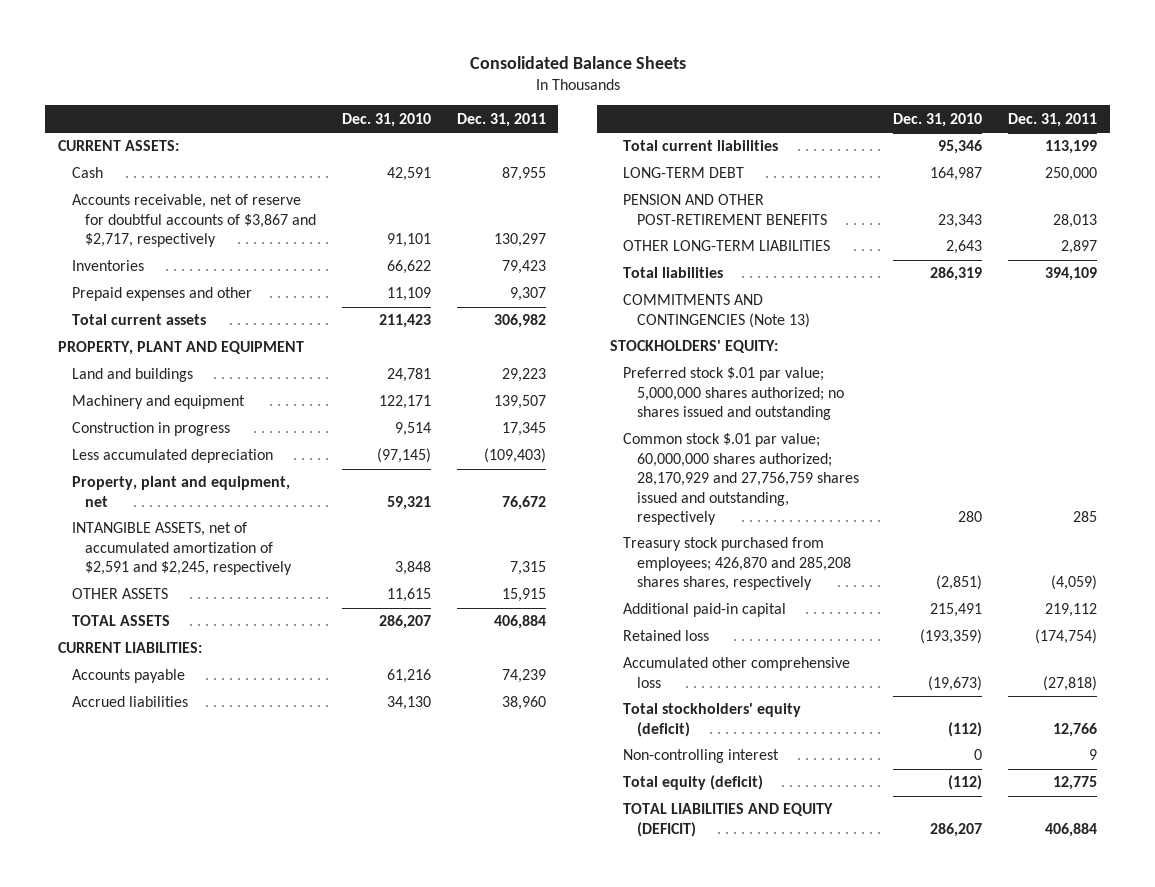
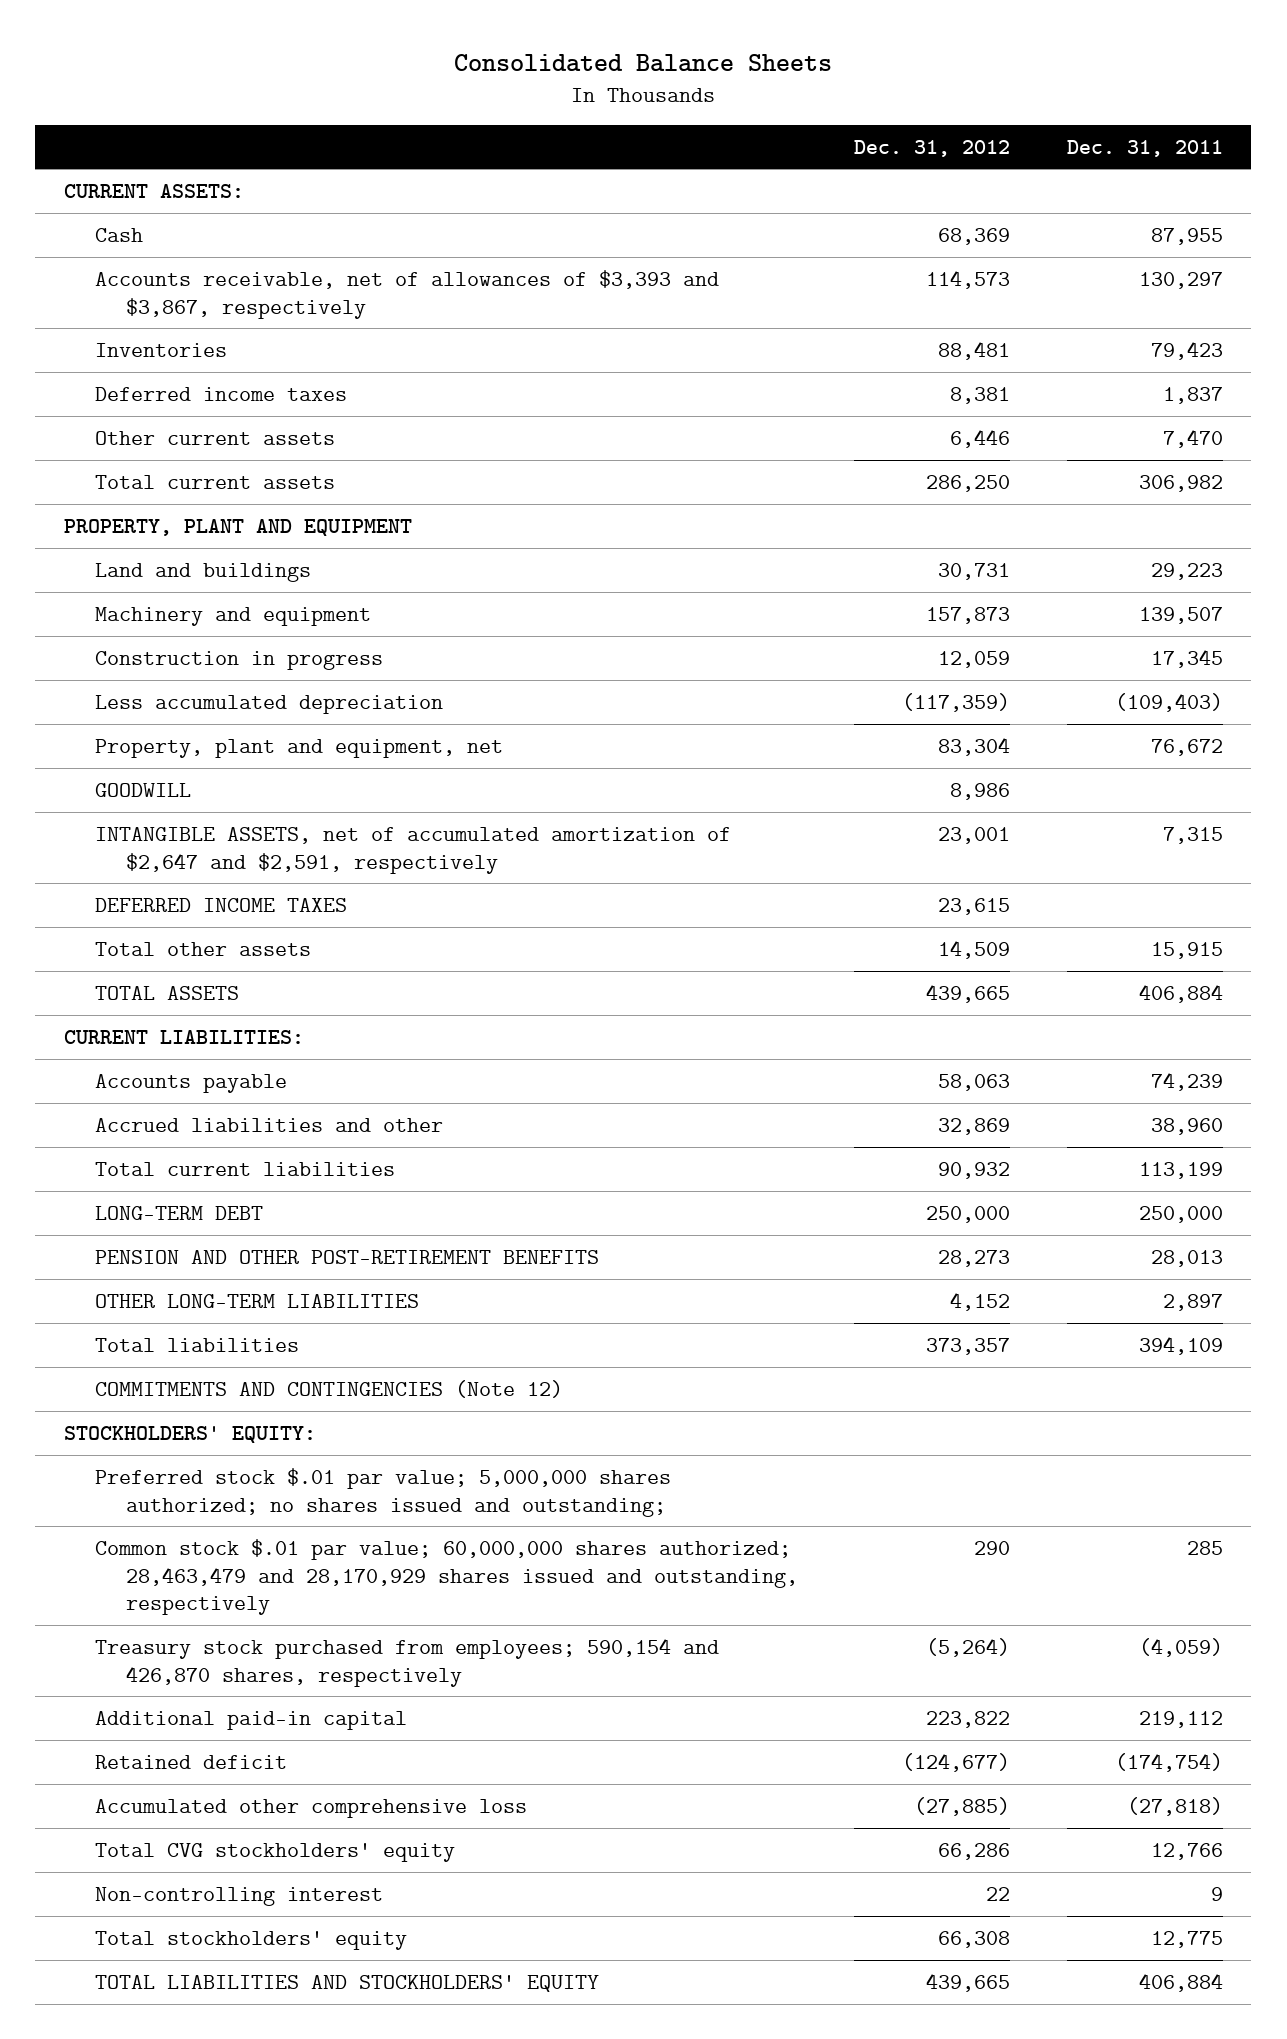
- | Dec. 31, 2010 | Dec. 31, 2011
+ | Dec. 31, 2012 | Dec. 31, 2011
- Accounts receivable, net of reserve for doubtful accounts of $3,867 and $2,717, respectively | 91,101 | 130,297
+ Accounts receivable, net of allowances of $3,393 and $3,867, respectively | 114,573 | 130,297
- Prepaid expenses and other | 11,109 | 9,307
+ Deferred income taxes | 8,381 | 1,837
+ Other current assets | 6,446 | 7,470
- INTANGIBLE ASSETS, net of accumulated amortization of $2,591 and $2,245, respectively | 3,848 | 7,315
- OTHER ASSETS | 11,615 | 15,915
+ GOODWILL | 8,986 |
+ INTANGIBLE ASSETS, net of accumulated amortization of $2,647 and $2,591, respectively | 23,001 | 7,315
+ DEFERRED INCOME TAXES | 23,615 |
+ Total other assets | 14,509 | 15,915
- Accrued liabilities | 34,130 | 38,960
+ Accrued liabilities and other | 32,869 | 38,960
- COMMITMENTS AND CONTINGENCIES (Note 13)
+ COMMITMENTS AND CONTINGENCIES (Note 12)
- Preferred stock $.01 par value; 5,000,000 shares authorized; no shares issued and outstanding
- Common stock $.01 par value; 60,000,000 shares authorized; 28,170,929 and 27,756,759 shares issued and outstanding, respectively | 280 | 285
- Treasury stock purchased from employees; 426,870 and 285,208 shares shares, respectively | (2,851) | (4,059)
+ Preferred stock $.01 par value; 5,000,000 shares authorized; no shares issued and outstanding;
+ Common stock $.01 par value; 60,000,000 shares authorized; 28,463,479 and 28,170,929 shares issued and outstanding, respectively | 290 | 285
+ Treasury stock purchased from employees; 590,154 and 426,870 shares, respectively | (5,264) | (4,059)
- Retained loss | (193,359) | (174,754)
+ Retained deficit | (124,677) | (174,754)
- Total stockholders' equity (deficit) | (112) | 12,766
+ Total CVG stockholders' equity | 66,286 | 12,766
- Total equity (deficit) | (112) | 12,775
- TOTAL LIABILITIES AND EQUITY (DEFICIT) | 286,207 | 406,884
+ Total stockholders' equity | 66,308 | 12,775
+ TOTAL LIABILITIES AND STOCKHOLDERS' EQUITY | 439,665 | 406,884

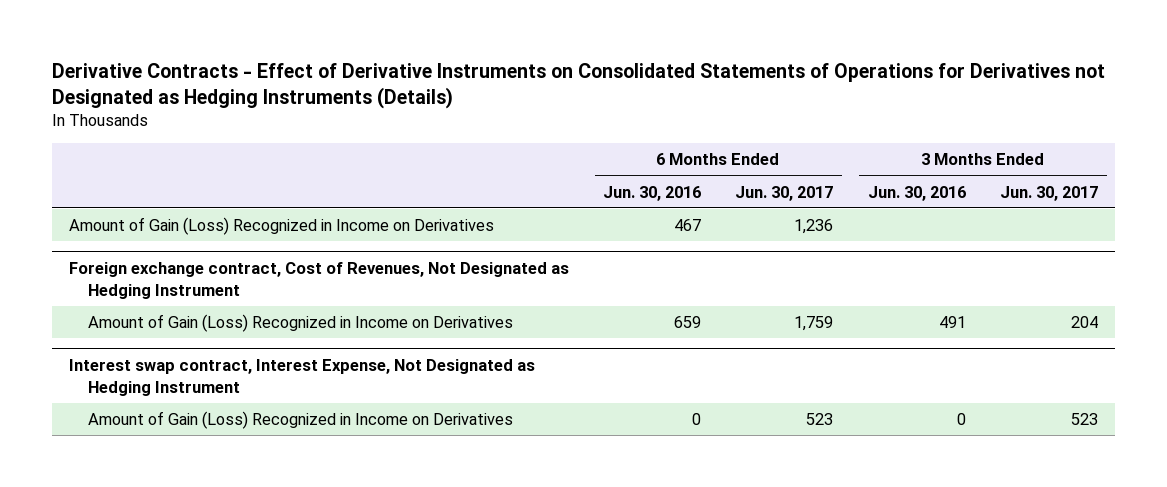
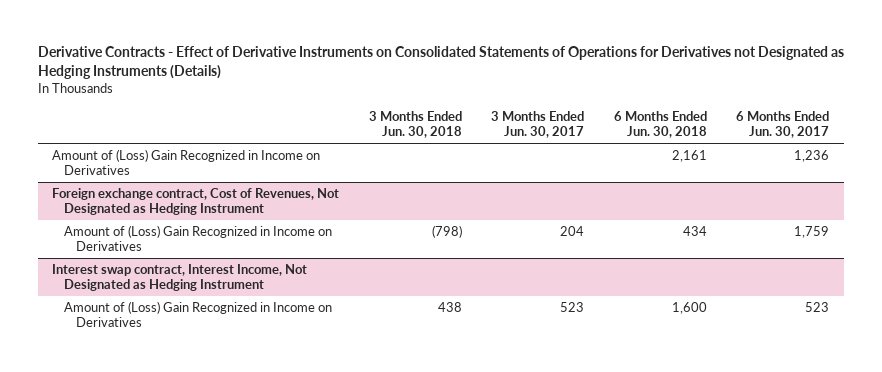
- | 6 Months Ended Jun. 30, 2016 | 6 Months Ended Jun. 30, 2017 | 3 Months Ended Jun. 30, 2016 | 3 Months Ended Jun. 30, 2017
+ | 3 Months Ended Jun. 30, 2018 | 3 Months Ended Jun. 30, 2017 | 6 Months Ended Jun. 30, 2018 | 6 Months Ended Jun. 30, 2017
- Amount of Gain (Loss) Recognized in Income on Derivatives | 467 | 1,236 | |
+ Amount of (Loss) Gain Recognized in Income on Derivatives | | | 2,161 | 1,236
@ Foreign exchange contract, Cost of Revenues, Not Designated as Hedging Instrument
- Amount of Gain (Loss) Recognized in Income on Derivatives | 659 | 1,759 | 491 | 204
- Interest swap contract, Interest Expense, Not Designated as Hedging Instrument
- Amount of Gain (Loss) Recognized in Income on Derivatives | 0 | 523 | 0 | 523
@ Foreign exchange contract, Cost of Revenues, Not Designated as Hedging Instrument
+ Amount of (Loss) Gain Recognized in Income on Derivatives | (798) | 204 | 434 | 1,759
+ Interest swap contract, Interest Income, Not Designated as Hedging Instrument
+ Amount of (Loss) Gain Recognized in Income on Derivatives | 438 | 523 | 1,600 | 523

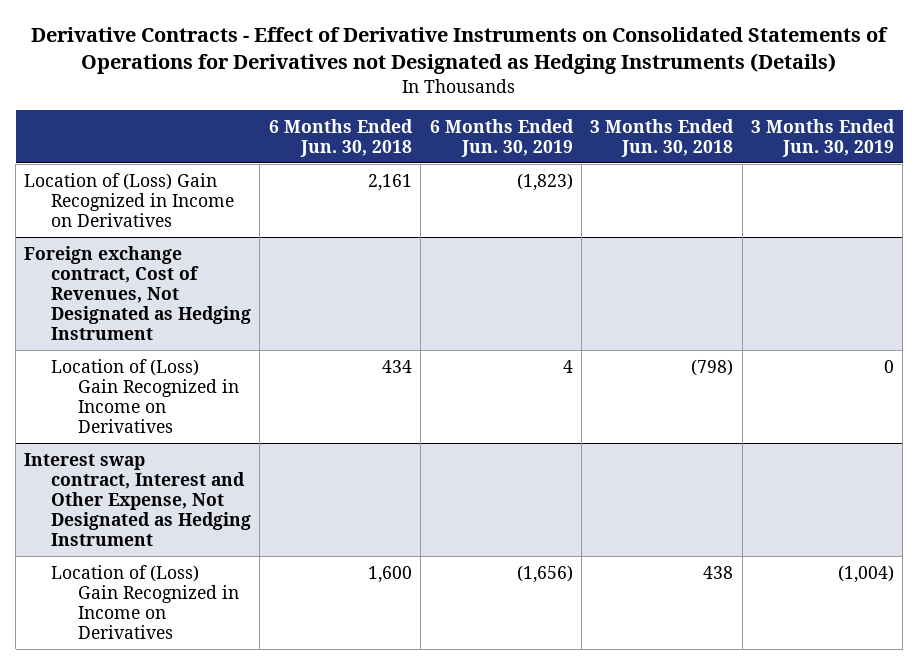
- | 3 Months Ended Jun. 30, 2018 | 3 Months Ended Jun. 30, 2017 | 6 Months Ended Jun. 30, 2018 | 6 Months Ended Jun. 30, 2017
+ | 6 Months Ended Jun. 30, 2018 | 6 Months Ended Jun. 30, 2019 | 3 Months Ended Jun. 30, 2018 | 3 Months Ended Jun. 30, 2019
- Amount of (Loss) Gain Recognized in Income on Derivatives | | | 2,161 | 1,236
+ Location of (Loss) Gain Recognized in Income on Derivatives | 2,161 | (1,823) | |
@ Foreign exchange contract, Cost of Revenues, Not Designated as Hedging Instrument
- Amount of (Loss) Gain Recognized in Income on Derivatives | (798) | 204 | 434 | 1,759
- Interest swap contract, Interest Income, Not Designated as Hedging Instrument
- Amount of (Loss) Gain Recognized in Income on Derivatives | 438 | 523 | 1,600 | 523
@ Foreign exchange contract, Cost of Revenues, Not Designated as Hedging Instrument
+ Location of (Loss) Gain Recognized in Income on Derivatives | 434 | 4 | (798) | 0
+ Interest swap contract, Interest and Other Expense, Not Designated as Hedging Instrument
+ Location of (Loss) Gain Recognized in Income on Derivatives | 1,600 | (1,656) | 438 | (1,004)

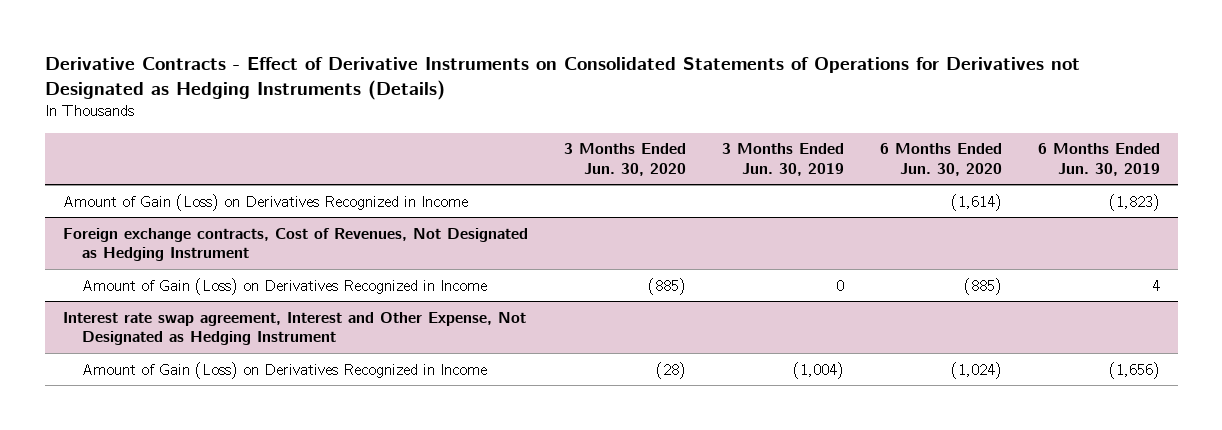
- | 6 Months Ended Jun. 30, 2018 | 6 Months Ended Jun. 30, 2019 | 3 Months Ended Jun. 30, 2018 | 3 Months Ended Jun. 30, 2019
+ | 3 Months Ended Jun. 30, 2020 | 3 Months Ended Jun. 30, 2019 | 6 Months Ended Jun. 30, 2020 | 6 Months Ended Jun. 30, 2019
- Location of (Loss) Gain Recognized in Income on Derivatives | 2,161 | (1,823) | |
- Foreign exchange contract, Cost of Revenues, Not Designated as Hedging Instrument
- Location of (Loss) Gain Recognized in Income on Derivatives | 434 | 4 | (798) | 0
- Interest swap contract, Interest and Other Expense, Not Designated as Hedging Instrument
- Location of (Loss) Gain Recognized in Income on Derivatives | 1,600 | (1,656) | 438 | (1,004)
+ Amount of Gain (Loss) on Derivatives Recognized in Income | | | (1,614) | (1,823)
+ Foreign exchange contracts, Cost of Revenues, Not Designated as Hedging Instrument
+ Amount of Gain (Loss) on Derivatives Recognized in Income | (885) | 0 | (885) | 4
+ Interest rate swap agreement, Interest and Other Expense, Not Designated as Hedging Instrument
+ Amount of Gain (Loss) on Derivatives Recognized in Income | (28) | (1,004) | (1,024) | (1,656)

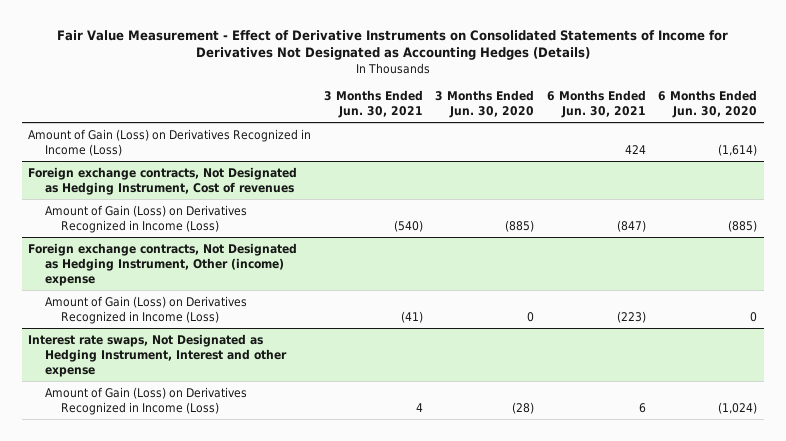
- Derivative Contracts - Effect of Derivative Instruments on Consolidated Statements of Operations for Derivatives not Designated as Hedging Instruments (Details)
+ Fair Value Measurement - Effect of Derivative Instruments on Consolidated Statements of Income for Derivatives Not Designated as Accounting Hedges (Details)
- | 3 Months Ended Jun. 30, 2020 | 3 Months Ended Jun. 30, 2019 | 6 Months Ended Jun. 30, 2020 | 6 Months Ended Jun. 30, 2019
+ | 3 Months Ended Jun. 30, 2021 | 3 Months Ended Jun. 30, 2020 | 6 Months Ended Jun. 30, 2021 | 6 Months Ended Jun. 30, 2020
- Amount of Gain (Loss) on Derivatives Recognized in Income | | | (1,614) | (1,823)
- Foreign exchange contracts, Cost of Revenues, Not Designated as Hedging Instrument
- Amount of Gain (Loss) on Derivatives Recognized in Income | (885) | 0 | (885) | 4
- Interest rate swap agreement, Interest and Other Expense, Not Designated as Hedging Instrument
- Amount of Gain (Loss) on Derivatives Recognized in Income | (28) | (1,004) | (1,024) | (1,656)
+ Amount of Gain (Loss) on Derivatives Recognized in Income (Loss) | | | 424 | (1,614)
+ Foreign exchange contracts, Not Designated as Hedging Instrument, Cost of revenues
+ Amount of Gain (Loss) on Derivatives Recognized in Income (Loss) | (540) | (885) | (847) | (885)
+ Foreign exchange contracts, Not Designated as Hedging Instrument, Other (income) expense
+ Amount of Gain (Loss) on Derivatives Recognized in Income (Loss) | (41) | 0 | (223) | 0
+ Interest rate swaps, Not Designated as Hedging Instrument, Interest and other expense
+ Amount of Gain (Loss) on Derivatives Recognized in Income (Loss) | 4 | (28) | 6 | (1,024)

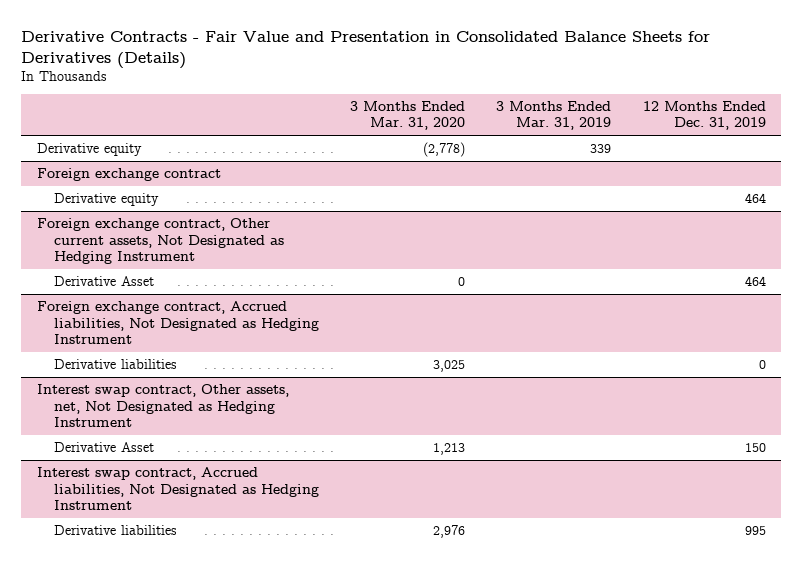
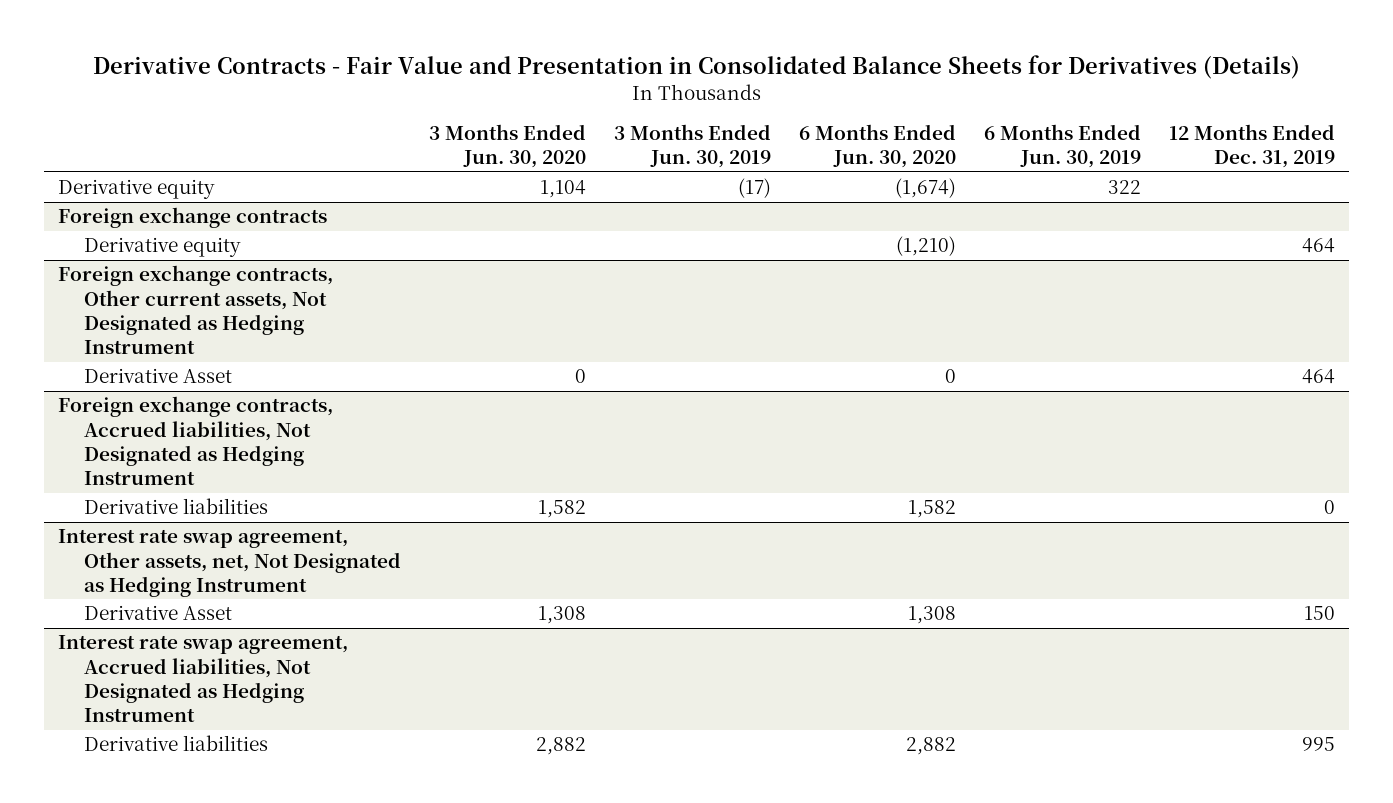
- | 3 Months Ended Mar. 31, 2020 | 3 Months Ended Mar. 31, 2019 | 12 Months Ended Dec. 31, 2019
+ | 3 Months Ended Jun. 30, 2020 | 3 Months Ended Jun. 30, 2019 | 6 Months Ended Jun. 30, 2020 | 6 Months Ended Jun. 30, 2019 | 12 Months Ended Dec. 31, 2019
- Foreign exchange contract
+ Foreign exchange contracts
- Foreign exchange contract, Other current assets, Not Designated as Hedging Instrument
+ Foreign exchange contracts, Other current assets, Not Designated as Hedging Instrument
- Foreign exchange contract, Accrued liabilities, Not Designated as Hedging Instrument
+ Foreign exchange contracts, Accrued liabilities, Not Designated as Hedging Instrument
- Interest swap contract, Other assets, net, Not Designated as Hedging Instrument
+ Interest rate swap agreement, Other assets, net, Not Designated as Hedging Instrument
- Interest swap contract, Accrued liabilities, Not Designated as Hedging Instrument
+ Interest rate swap agreement, Accrued liabilities, Not Designated as Hedging Instrument

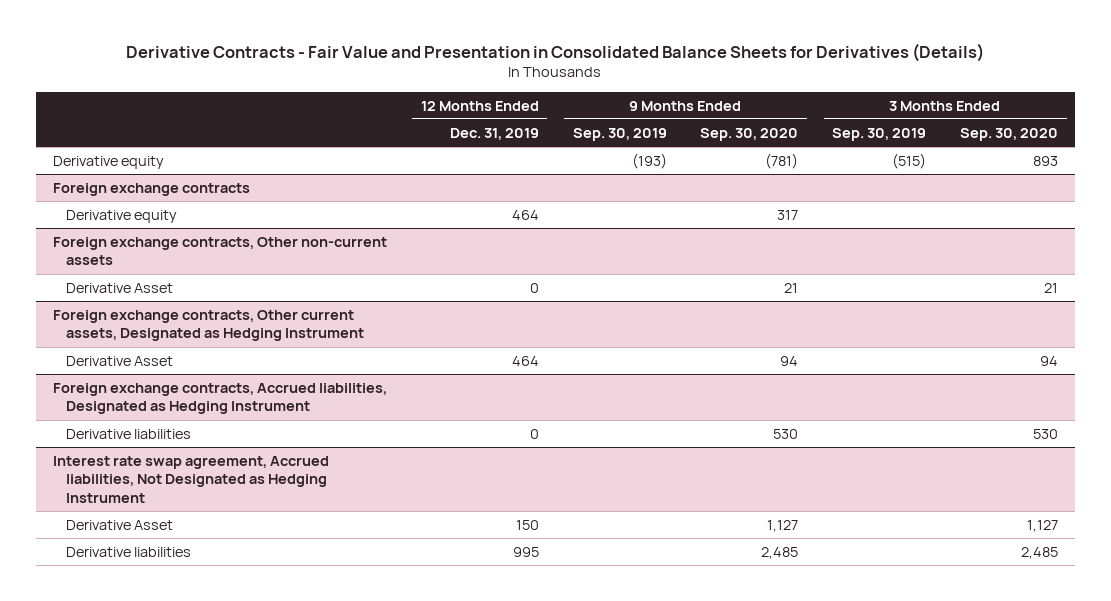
- | 3 Months Ended Jun. 30, 2020 | 3 Months Ended Jun. 30, 2019 | 6 Months Ended Jun. 30, 2020 | 6 Months Ended Jun. 30, 2019 | 12 Months Ended Dec. 31, 2019
+ | 12 Months Ended Dec. 31, 2019 | 9 Months Ended Sep. 30, 2019 | 9 Months Ended Sep. 30, 2020 | 3 Months Ended Sep. 30, 2019 | 3 Months Ended Sep. 30, 2020
- Foreign exchange contracts, Other current assets, Not Designated as Hedging Instrument
+ Foreign exchange contracts, Other non-current assets
+ Derivative Asset | 0 | | 21 | | 21
+ Foreign exchange contracts, Other current assets, Designated as Hedging Instrument
- Foreign exchange contracts, Accrued liabilities, Not Designated as Hedging Instrument
+ Foreign exchange contracts, Accrued liabilities, Designated as Hedging Instrument
- Interest rate swap agreement, Other assets, net, Not Designated as Hedging Instrument
- Derivative Asset | 1,308 | | 1,308 | | 150
@ Interest rate swap agreement, Accrued liabilities, Not Designated as Hedging Instrument
+ Derivative Asset | 150 | | 1,127 | | 1,127

